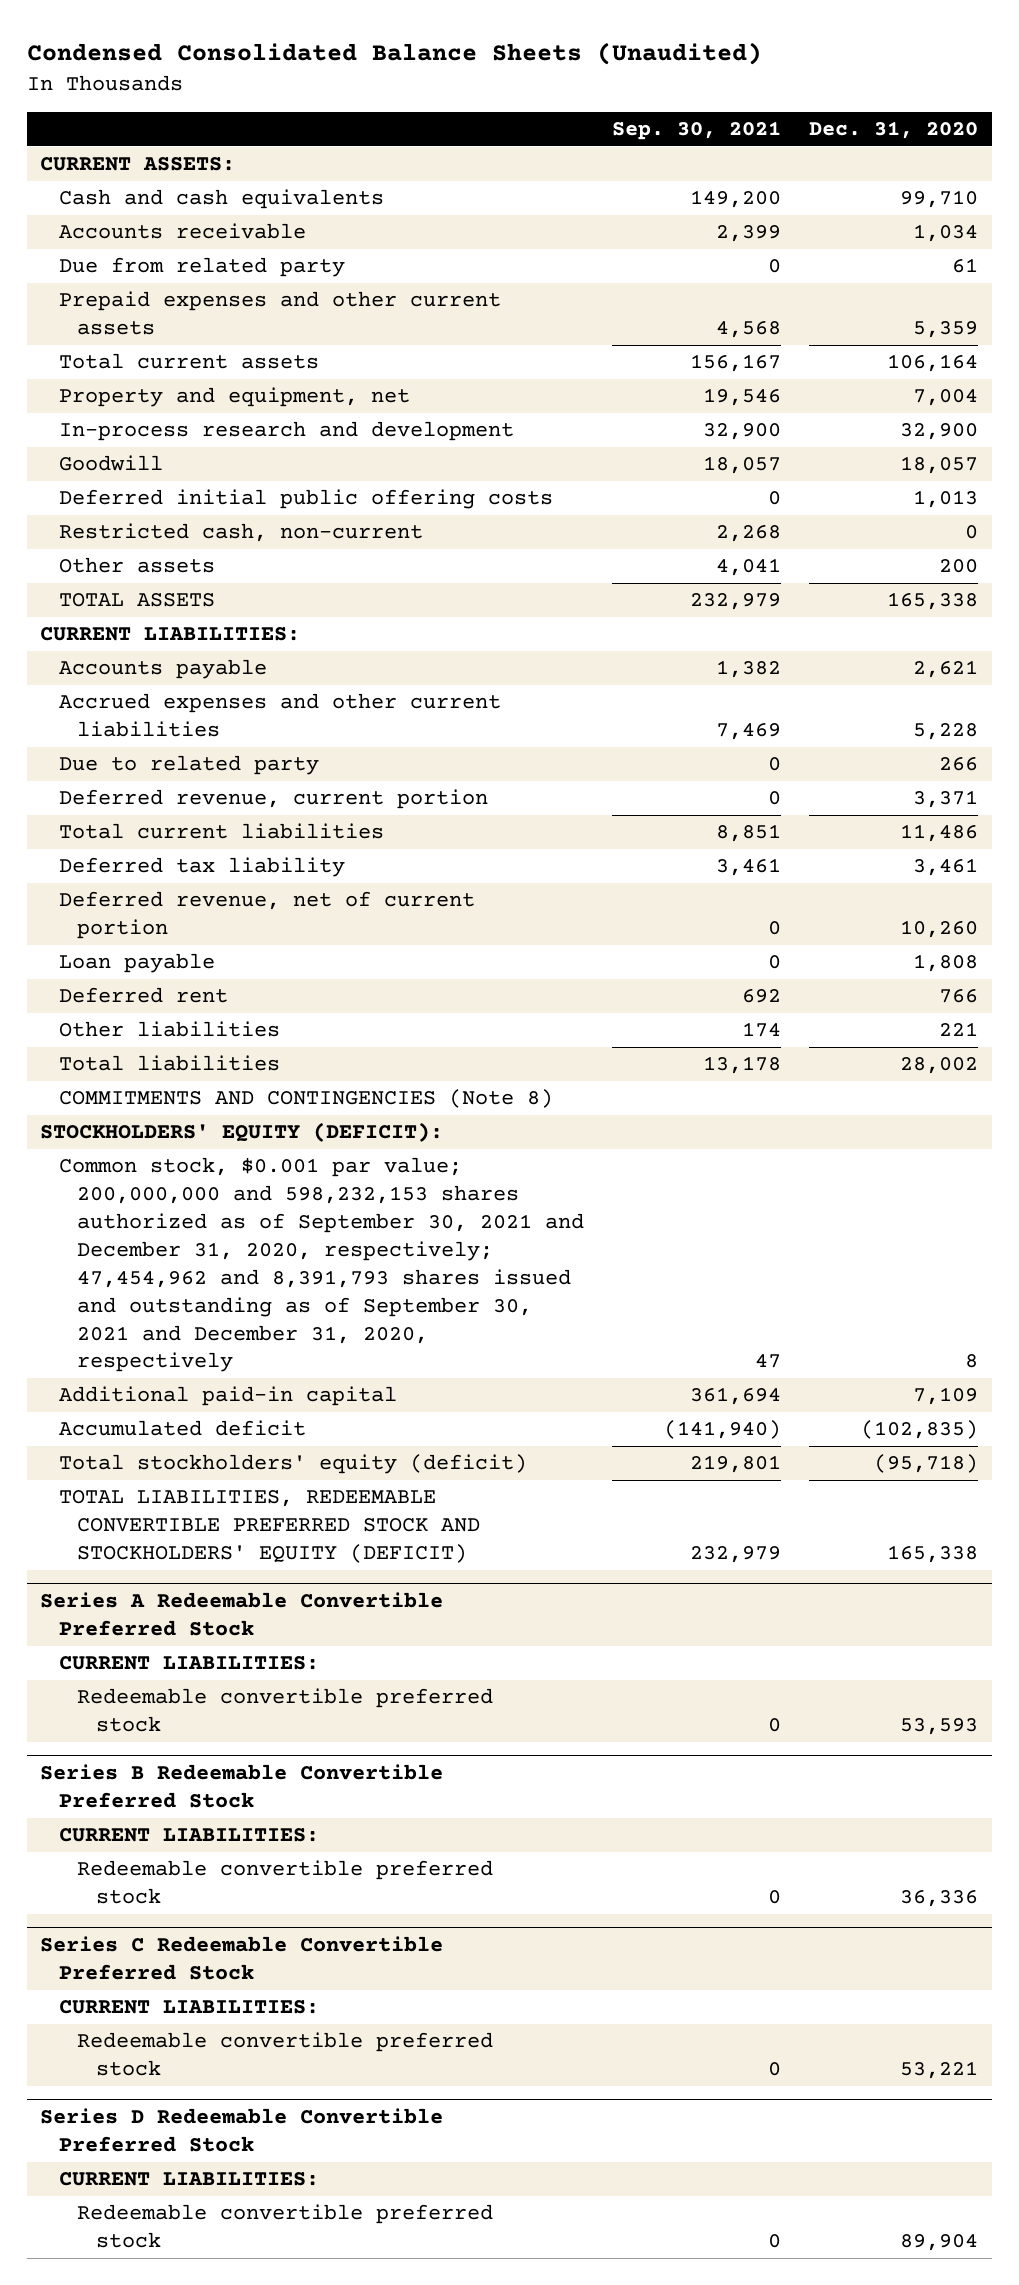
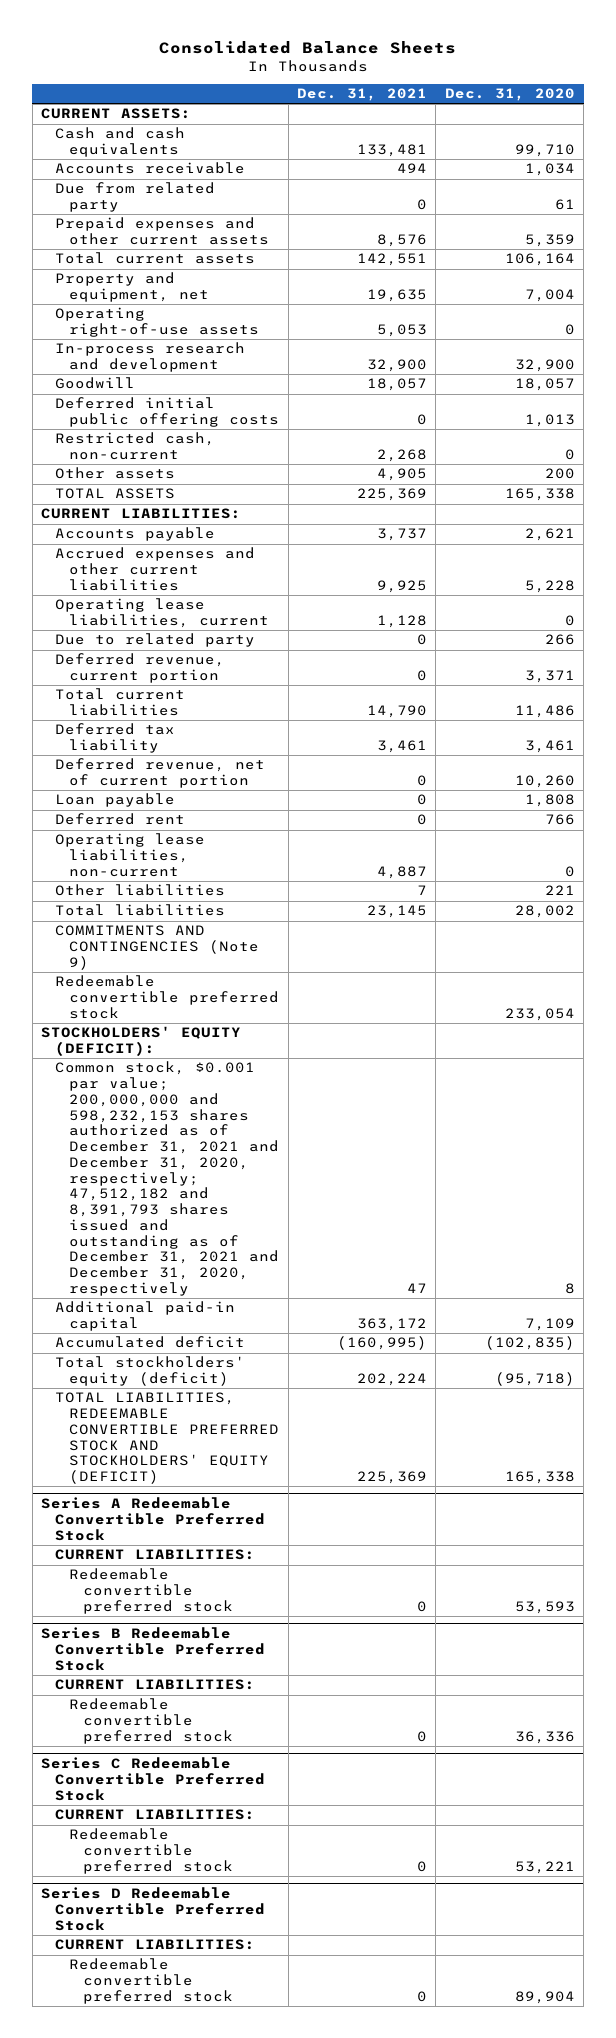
- Condensed Consolidated Balance Sheets (Unaudited)
+ Consolidated Balance Sheets
- | Sep. 30, 2021 | Dec. 31, 2020
+ | Dec. 31, 2021 | Dec. 31, 2020
+ Operating right-of-use assets | 5,053 | 0
+ Operating lease liabilities, current | 1,128 | 0
+ Operating lease liabilities, non-current | 4,887 | 0
- COMMITMENTS AND CONTINGENCIES (Note 8)
+ COMMITMENTS AND CONTINGENCIES (Note 9)
+ Redeemable convertible preferred stock | | 233,054
- Common stock, $0.001 par value; 200,000,000 and 598,232,153 shares authorized as of September 30, 2021 and December 31, 2020, respectively; 47,454,962 and 8,391,793 shares issued and outstanding as of September 30, 2021 and December 31, 2020, respectively | 47 | 8
+ Common stock, $0.001 par value; 200,000,000 and 598,232,153 shares authorized as of December 31, 2021 and December 31, 2020, respectively; 47,512,182 and 8,391,793 shares issued and outstanding as of December 31, 2021 and December 31, 2020, respectively | 47 | 8

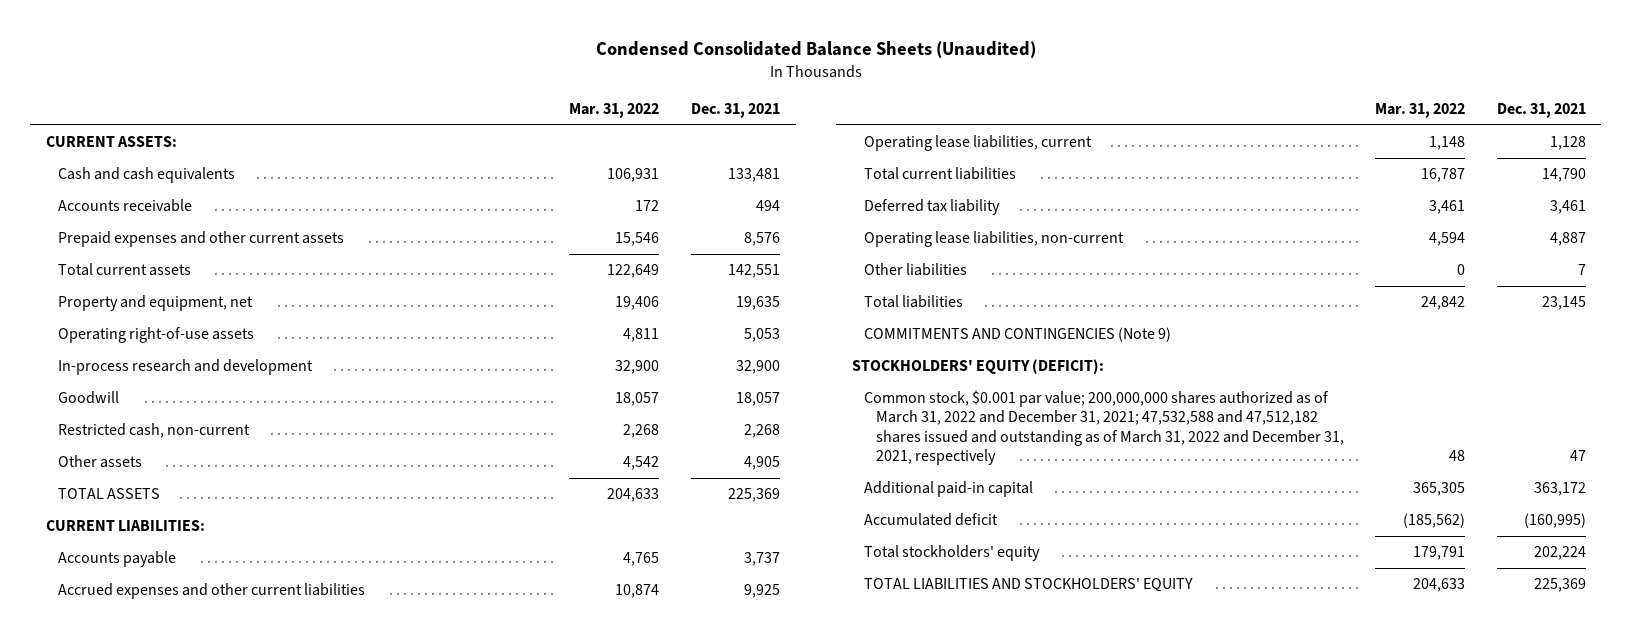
- Consolidated Balance Sheets
+ Condensed Consolidated Balance Sheets (Unaudited)
- | Dec. 31, 2021 | Dec. 31, 2020
+ | Mar. 31, 2022 | Dec. 31, 2021
- Due from related party | 0 | 61
- Deferred initial public offering costs | 0 | 1,013
- Due to related party | 0 | 266
- Deferred revenue, current portion | 0 | 3,371
- Deferred revenue, net of current portion | 0 | 10,260
- Loan payable | 0 | 1,808
- Deferred rent | 0 | 766
- Redeemable convertible preferred stock | | 233,054
- Common stock, $0.001 par value; 200,000,000 and 598,232,153 shares authorized as of December 31, 2021 and December 31, 2020, respectively; 47,512,182 and 8,391,793 shares issued and outstanding as of December 31, 2021 and December 31, 2020, respectively | 47 | 8
+ Common stock, $0.001 par value; 200,000,000 shares authorized as of March 31, 2022 and December 31, 2021; 47,532,588 and 47,512,182 shares issued and outstanding as of March 31, 2022 and December 31, 2021, respectively | 48 | 47
- Total stockholders' equity (deficit) | 202,224 | (95,718)
- TOTAL LIABILITIES, REDEEMABLE CONVERTIBLE PREFERRED STOCK AND STOCKHOLDERS' EQUITY (DEFICIT) | 225,369 | 165,338
- Series A Redeemable Convertible Preferred Stock
- CURRENT LIABILITIES:
- Redeemable convertible preferred stock | 0 | 53,593
- Series B Redeemable Convertible Preferred Stock
- CURRENT LIABILITIES:
- Redeemable convertible preferred stock | 0 | 36,336
- Series C Redeemable Convertible Preferred Stock
- CURRENT LIABILITIES:
- Redeemable convertible preferred stock | 0 | 53,221
- Series D Redeemable Convertible Preferred Stock
- CURRENT LIABILITIES:
- Redeemable convertible preferred stock | 0 | 89,904
+ Total stockholders' equity | 179,791 | 202,224
+ TOTAL LIABILITIES AND STOCKHOLDERS' EQUITY | 204,633 | 225,369

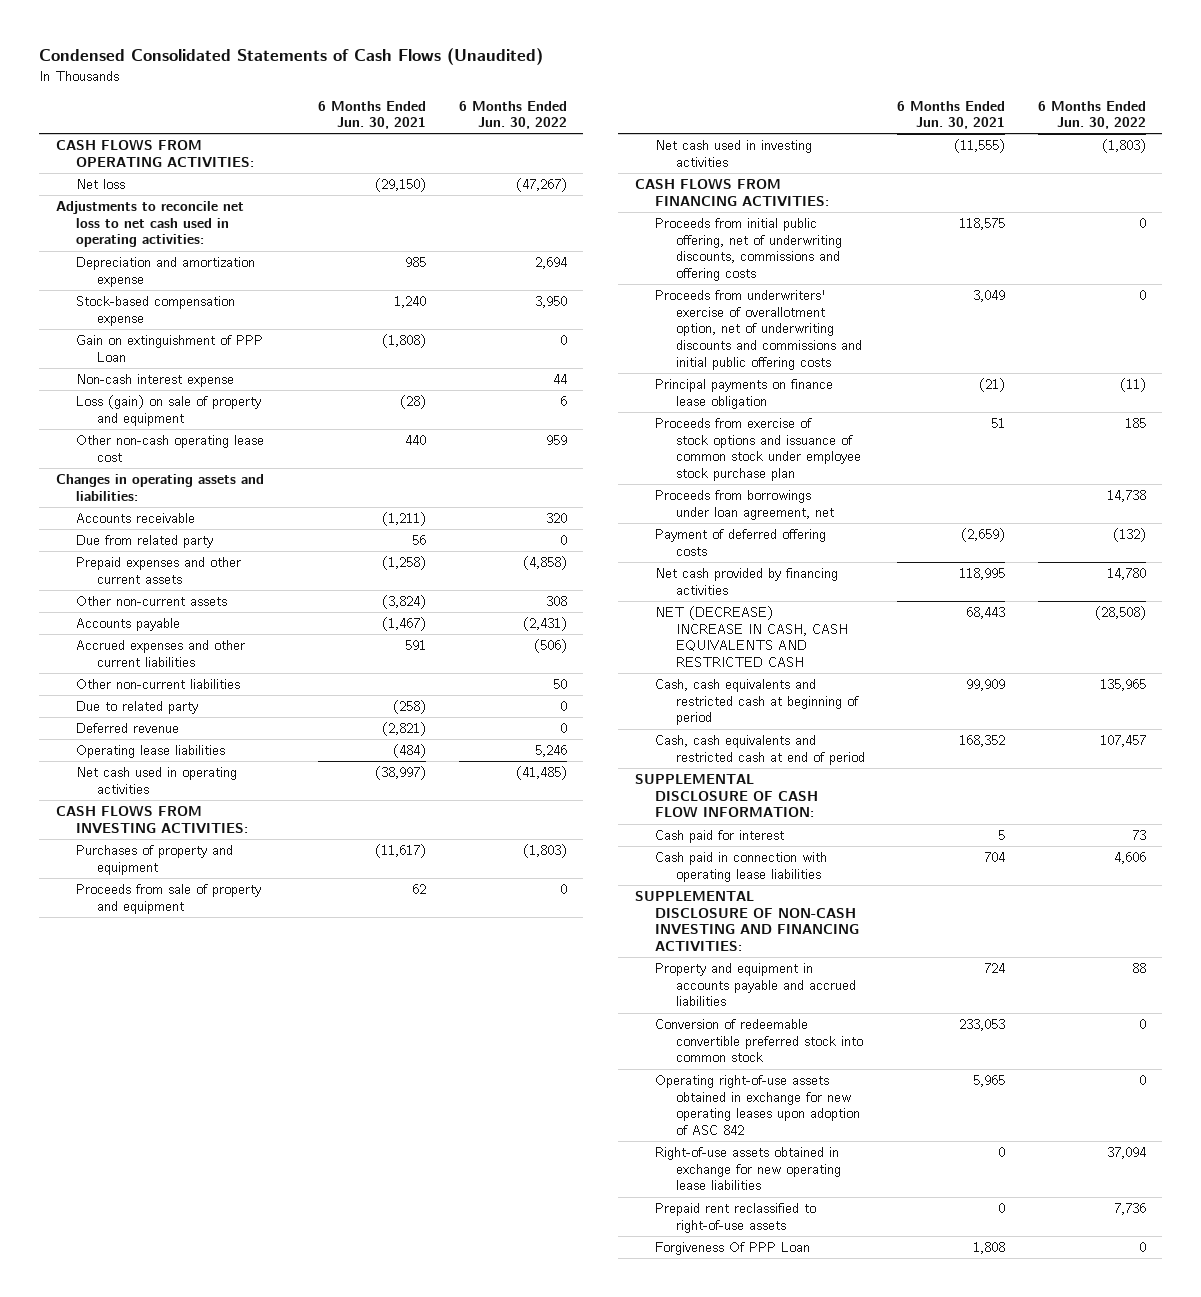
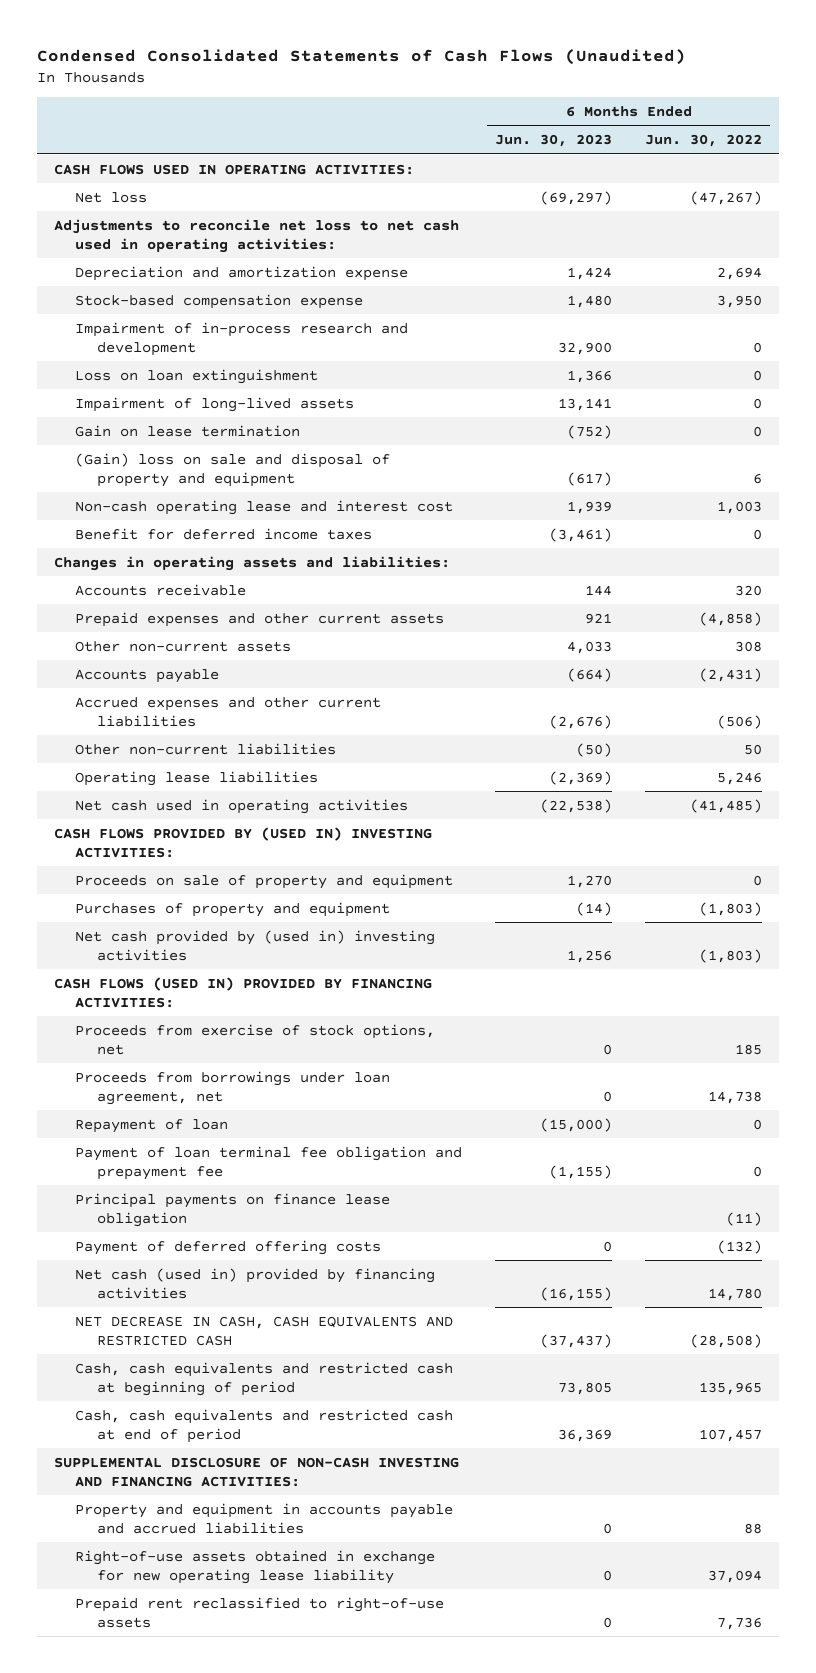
- | 6 Months Ended Jun. 30, 2021 | 6 Months Ended Jun. 30, 2022
+ | 6 Months Ended Jun. 30, 2023 | 6 Months Ended Jun. 30, 2022
- CASH FLOWS FROM OPERATING ACTIVITIES:
+ CASH FLOWS USED IN OPERATING ACTIVITIES:
- Gain on extinguishment of PPP Loan | (1,808) | 0
- Non-cash interest expense | | 44
- Loss (gain) on sale of property and equipment | (28) | 6
- Other non-cash operating lease cost | 440 | 959
+ Impairment of in-process research and development | 32,900 | 0
+ Loss on loan extinguishment | 1,366 | 0
+ Impairment of long-lived assets | 13,141 | 0
+ Gain on lease termination | (752) | 0
+ (Gain) loss on sale and disposal of property and equipment | (617) | 6
+ Non-cash operating lease and interest cost | 1,939 | 1,003
+ Benefit for deferred income taxes | (3,461) | 0
- Due from related party | 56 | 0
- Due to related party | (258) | 0
- Deferred revenue | (2,821) | 0
- CASH FLOWS FROM INVESTING ACTIVITIES:
+ CASH FLOWS PROVIDED BY (USED IN) INVESTING ACTIVITIES:
+ Proceeds on sale of property and equipment | 1,270 | 0
- Proceeds from sale of property and equipment | 62 | 0
- Net cash used in investing activities | (11,555) | (1,803)
- CASH FLOWS FROM FINANCING ACTIVITIES:
- Proceeds from initial public offering, net of underwriting discounts, commissions and offering costs | 118,575 | 0
- Proceeds from underwriters' exercise of overallotment option, net of underwriting discounts and commissions and initial public offering costs | 3,049 | 0
- Proceeds from exercise of stock options and issuance of common stock under employee stock purchase plan | 51 | 185
+ Net cash provided by (used in) investing activities | 1,256 | (1,803)
+ CASH FLOWS (USED IN) PROVIDED BY FINANCING ACTIVITIES:
+ Proceeds from exercise of stock options, net | 0 | 185
+ Repayment of loan | (15,000) | 0
+ Payment of loan terminal fee obligation and prepayment fee | (1,155) | 0
moved down: Principal payments on finance lease obligation | | (11)
- Net cash provided by financing activities | 118,995 | 14,780
- NET (DECREASE) INCREASE IN CASH, CASH EQUIVALENTS AND RESTRICTED CASH | 68,443 | (28,508)
+ Net cash (used in) provided by financing activities | (16,155) | 14,780
+ NET DECREASE IN CASH, CASH EQUIVALENTS AND RESTRICTED CASH | (37,437) | (28,508)
- SUPPLEMENTAL DISCLOSURE OF CASH FLOW INFORMATION:
- Cash paid for interest | 5 | 73
- Cash paid in connection with operating lease liabilities | 704 | 4,606
- Conversion of redeemable convertible preferred stock into common stock | 233,053 | 0
- Operating right-of-use assets obtained in exchange for new operating leases upon adoption of ASC 842 | 5,965 | 0
- Right-of-use assets obtained in exchange for new operating lease liabilities | 0 | 37,094
+ Right-of-use assets obtained in exchange for new operating lease liability | 0 | 37,094
- Forgiveness Of PPP Loan | 1,808 | 0

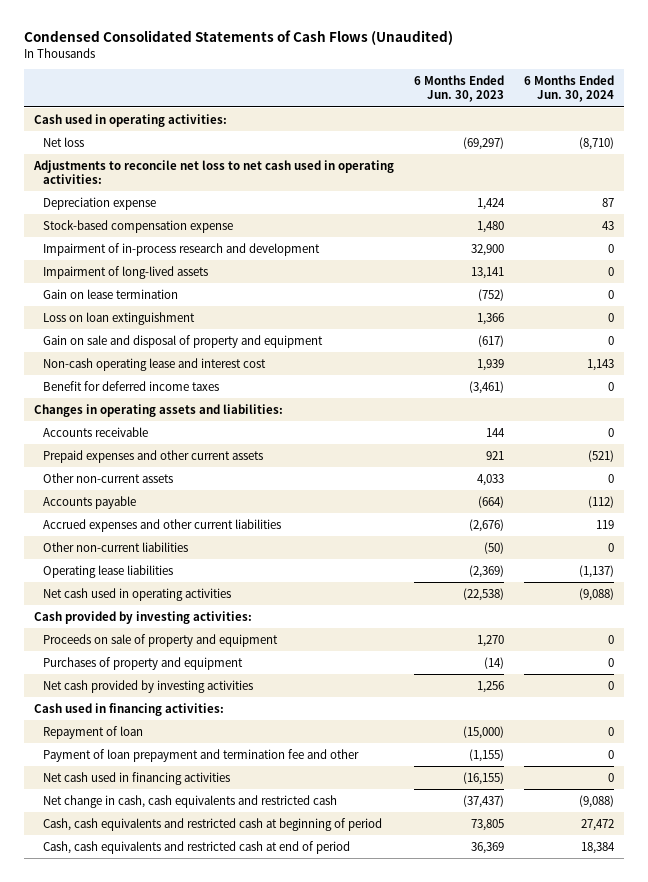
- | 6 Months Ended Jun. 30, 2023 | 6 Months Ended Jun. 30, 2022
+ | 6 Months Ended Jun. 30, 2023 | 6 Months Ended Jun. 30, 2024
- CASH FLOWS USED IN OPERATING ACTIVITIES:
+ Cash used in operating activities:
- Depreciation and amortization expense | 1,424 | 2,694
+ Depreciation expense | 1,424 | 87
- (Gain) loss on sale and disposal of property and equipment | (617) | 6
moved down: Loss on loan extinguishment | 1,366 | 0
+ Gain on sale and disposal of property and equipment | (617) | 0
- CASH FLOWS PROVIDED BY (USED IN) INVESTING ACTIVITIES:
+ Cash provided by investing activities:
- Net cash provided by (used in) investing activities | 1,256 | (1,803)
- CASH FLOWS (USED IN) PROVIDED BY FINANCING ACTIVITIES:
- Proceeds from exercise of stock options, net | 0 | 185
- Proceeds from borrowings under loan agreement, net | 0 | 14,738
+ Net cash provided by investing activities | 1,256 | 0
+ Cash used in financing activities:
- Payment of loan terminal fee obligation and prepayment fee | (1,155) | 0
- Principal payments on finance lease obligation | | (11)
- Payment of deferred offering costs | 0 | (132)
- Net cash (used in) provided by financing activities | (16,155) | 14,780
- NET DECREASE IN CASH, CASH EQUIVALENTS AND RESTRICTED CASH | (37,437) | (28,508)
+ Payment of loan prepayment and termination fee and other | (1,155) | 0
+ Net cash used in financing activities | (16,155) | 0
+ Net change in cash, cash equivalents and restricted cash | (37,437) | (9,088)
- SUPPLEMENTAL DISCLOSURE OF NON-CASH INVESTING AND FINANCING ACTIVITIES:
- Property and equipment in accounts payable and accrued liabilities | 0 | 88
- Right-of-use assets obtained in exchange for new operating lease liability | 0 | 37,094
- Prepaid rent reclassified to right-of-use assets | 0 | 7,736

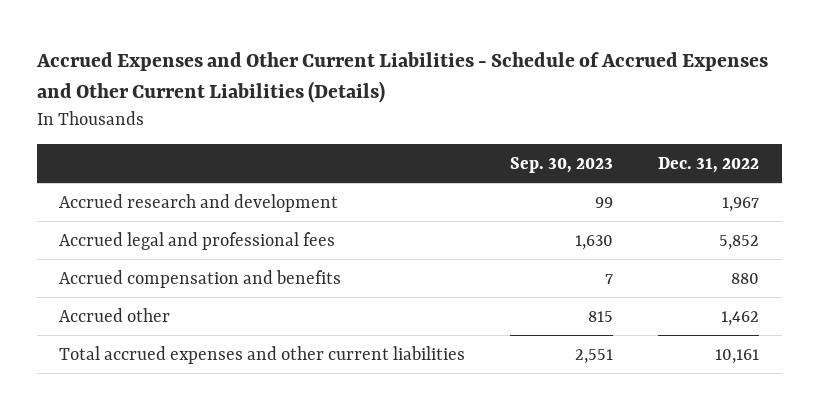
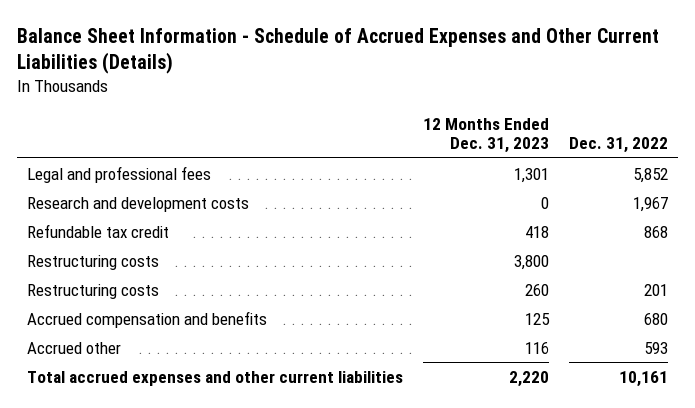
- Accrued Expenses and Other Current Liabilities - Schedule of Accrued Expenses and Other Current Liabilities (Details)
+ Balance Sheet Information - Schedule of Accrued Expenses and Other Current Liabilities (Details)
- | Sep. 30, 2023 | Dec. 31, 2022
+ | 12 Months Ended Dec. 31, 2023 | Dec. 31, 2022
- Accrued research and development | 99 | 1,967
- Accrued legal and professional fees | 1,630 | 5,852
- Accrued compensation and benefits | 7 | 880
- Accrued other | 815 | 1,462
+ Legal and professional fees | 1,301 | 5,852
+ Research and development costs | 0 | 1,967
+ Refundable tax credit | 418 | 868
+ Restructuring costs | 3,800 |
+ Restructuring costs | 260 | 201
+ Accrued compensation and benefits | 125 | 680
+ Accrued other | 116 | 593

